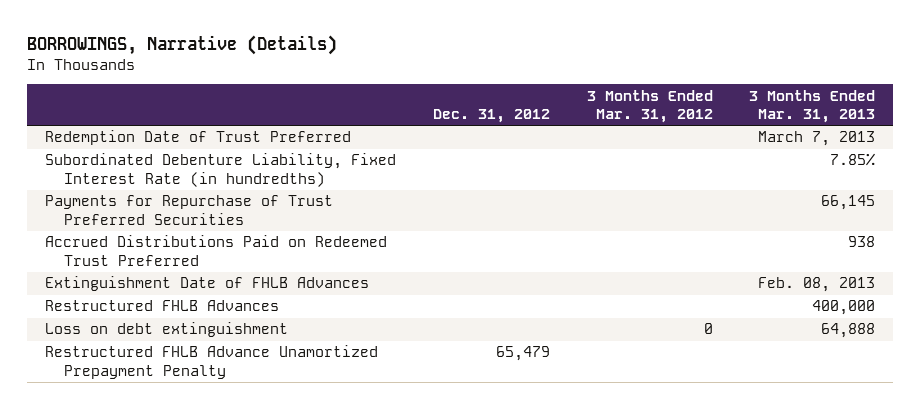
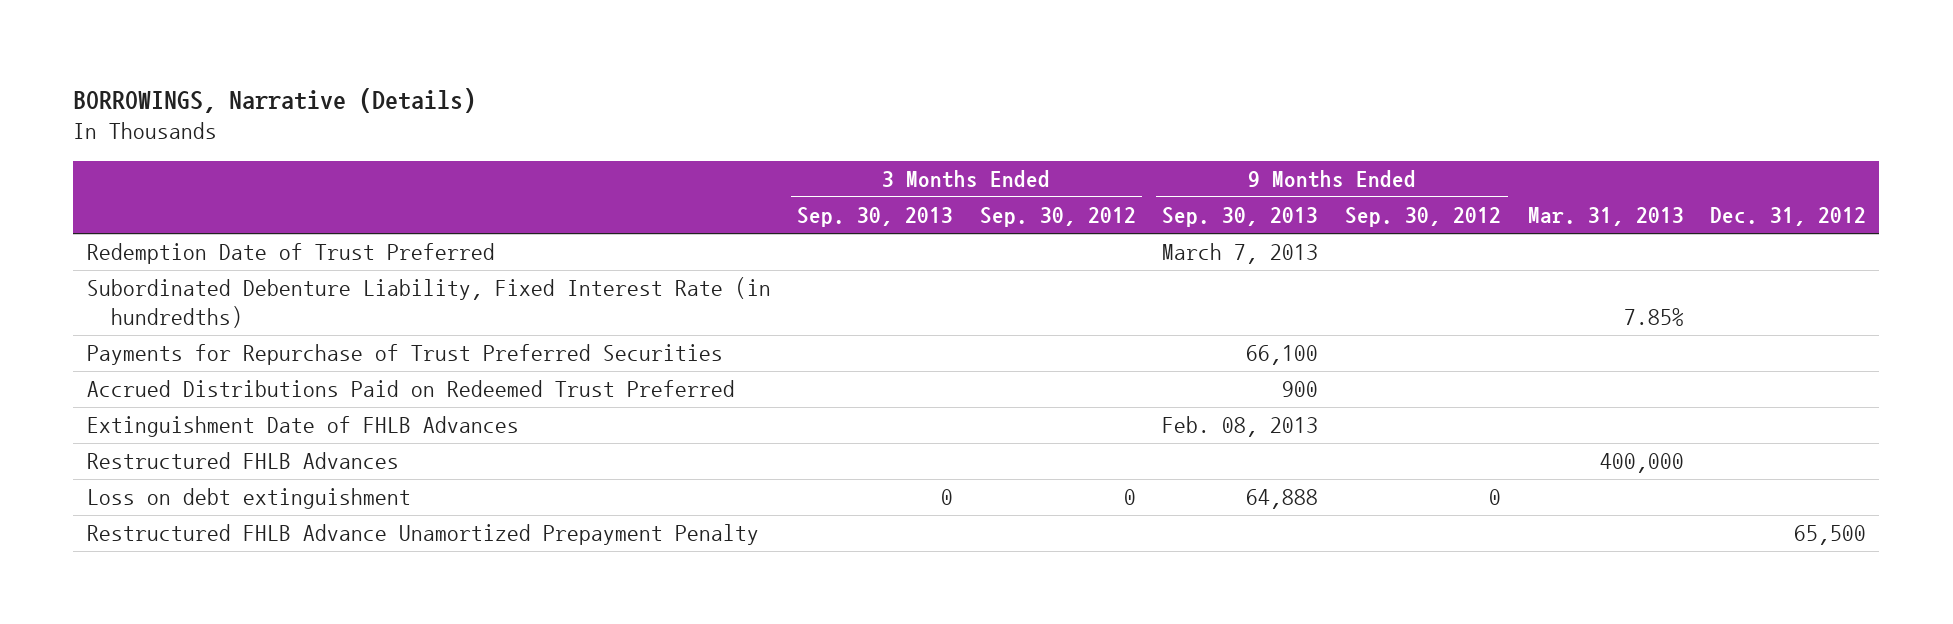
- | Dec. 31, 2012 | 3 Months Ended Mar. 31, 2012 | 3 Months Ended Mar. 31, 2013
+ | 3 Months Ended Sep. 30, 2013 | 3 Months Ended Sep. 30, 2012 | 9 Months Ended Sep. 30, 2013 | 9 Months Ended Sep. 30, 2012 | Mar. 31, 2013 | Dec. 31, 2012
- Restructured FHLB Advance Unamortized Prepayment Penalty | 65,479 | |
+ Restructured FHLB Advance Unamortized Prepayment Penalty | | | | | | 65,500

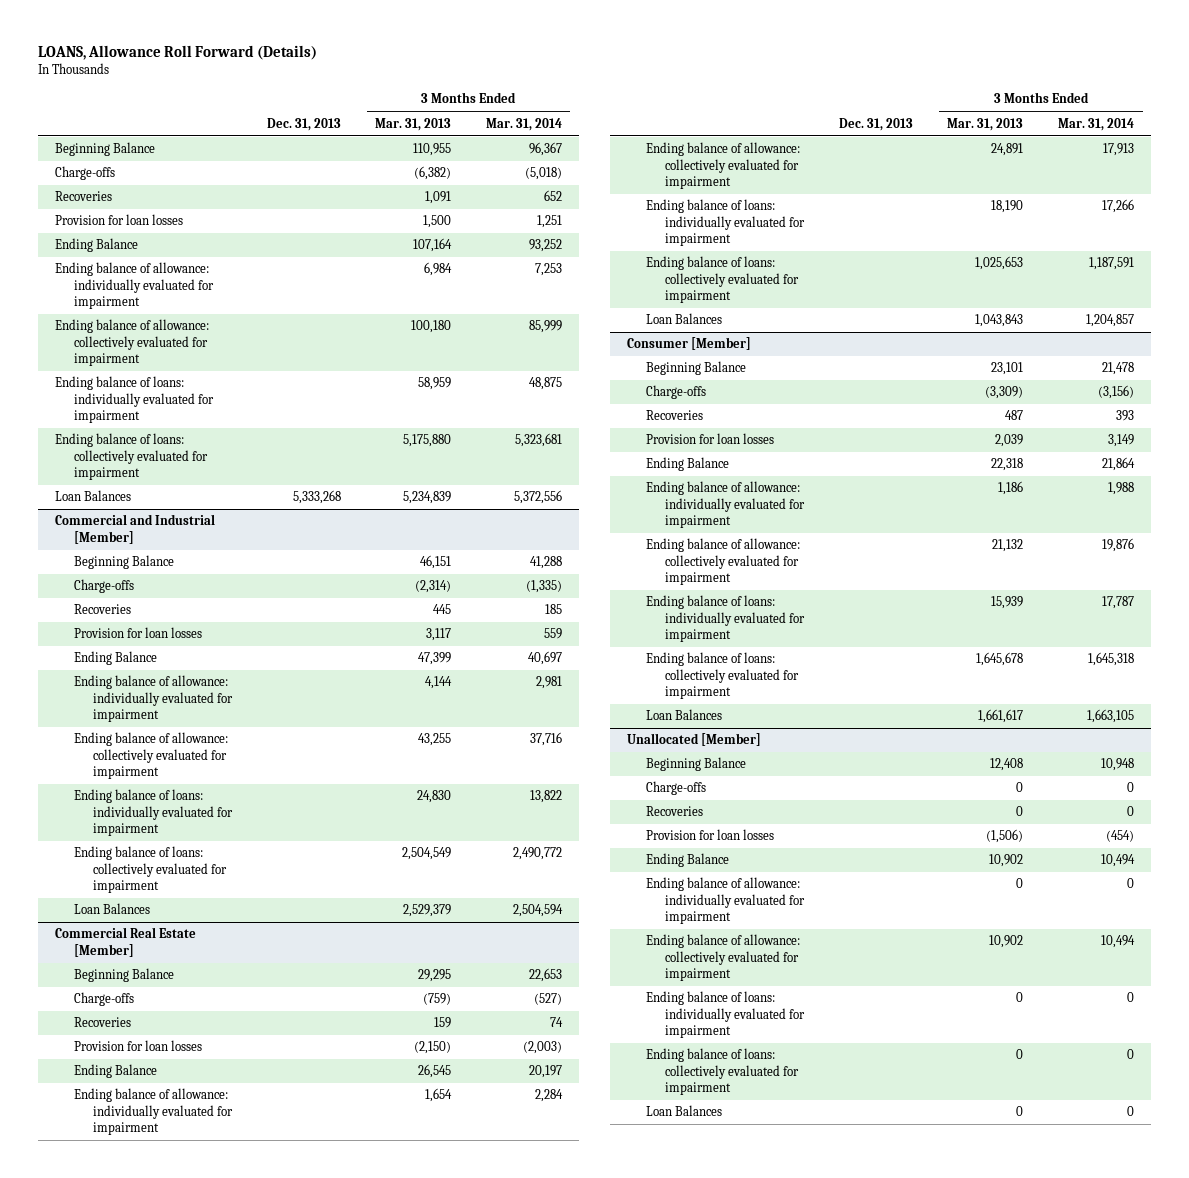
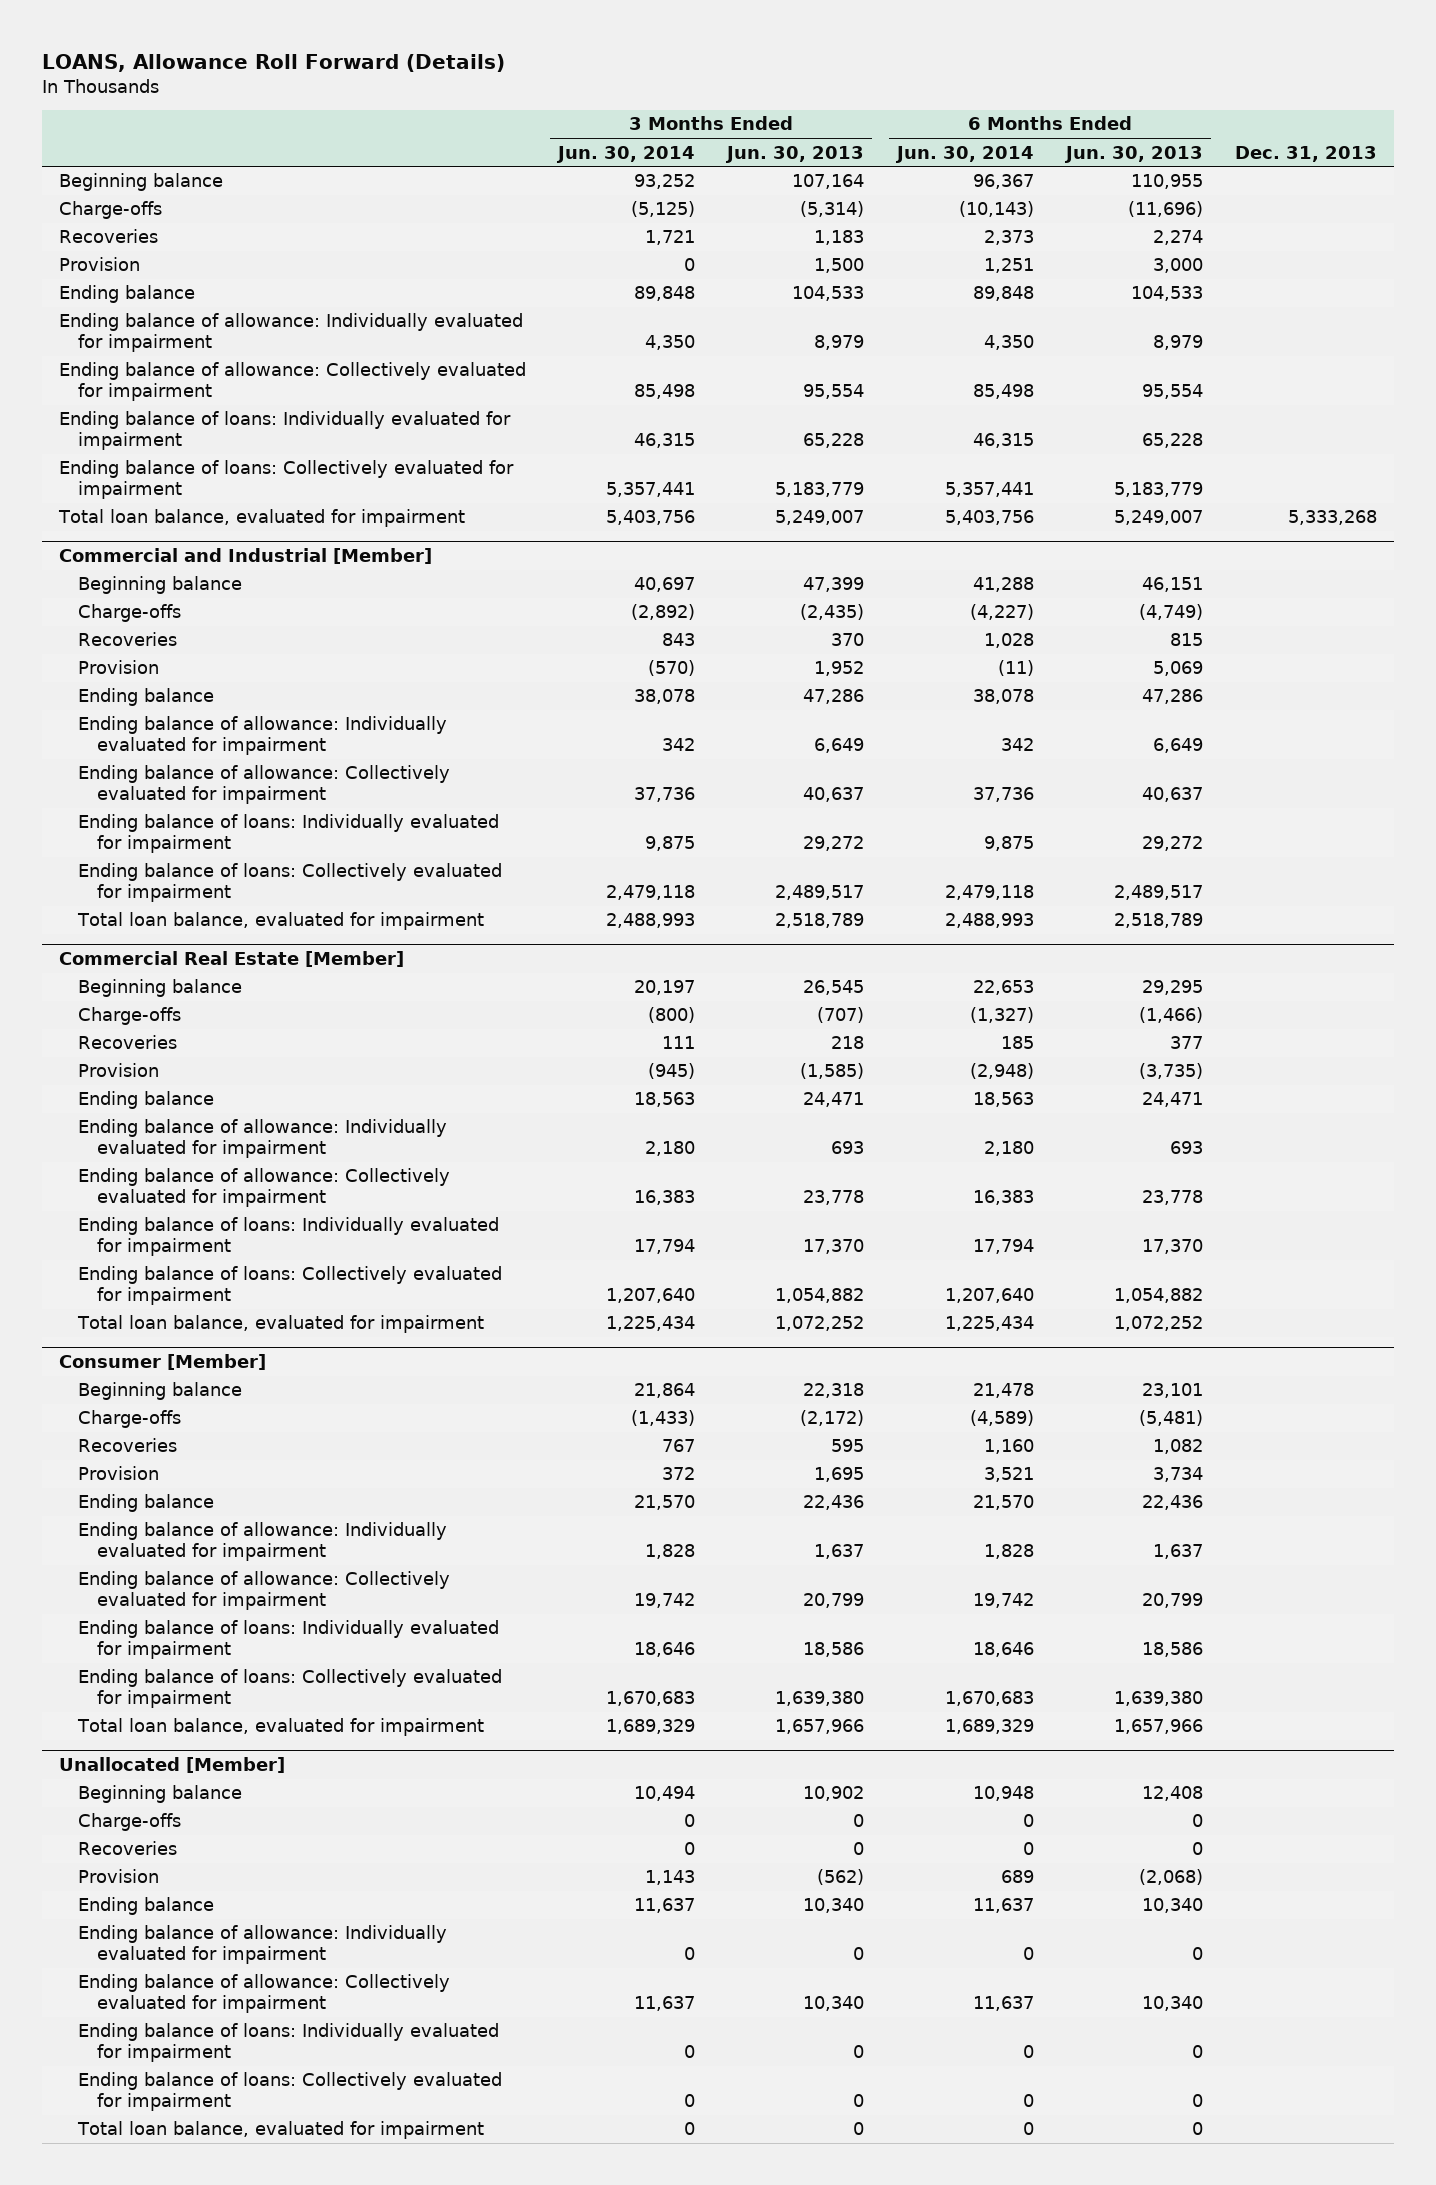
- | Dec. 31, 2013 | 3 Months Ended Mar. 31, 2013 | 3 Months Ended Mar. 31, 2014
+ | 3 Months Ended Jun. 30, 2014 | 3 Months Ended Jun. 30, 2013 | 6 Months Ended Jun. 30, 2014 | 6 Months Ended Jun. 30, 2013 | Dec. 31, 2013
- Beginning Balance | | 110,955 | 96,367
+ Beginning balance | 93,252 | 107,164 | 96,367 | 110,955 |
- Provision for loan losses | | 1,500 | 1,251
- Ending Balance | | 107,164 | 93,252
- Ending balance of allowance: individually evaluated for impairment | | 6,984 | 7,253
- Ending balance of allowance: collectively evaluated for impairment | | 100,180 | 85,999
- Ending balance of loans: individually evaluated for impairment | | 58,959 | 48,875
- Ending balance of loans: collectively evaluated for impairment | | 5,175,880 | 5,323,681
- Loan Balances | 5,333,268 | 5,234,839 | 5,372,556
+ Provision | 0 | 1,500 | 1,251 | 3,000 |
+ Ending balance | 89,848 | 104,533 | 89,848 | 104,533 |
+ Ending balance of allowance: Individually evaluated for impairment | 4,350 | 8,979 | 4,350 | 8,979 |
+ Ending balance of allowance: Collectively evaluated for impairment | 85,498 | 95,554 | 85,498 | 95,554 |
+ Ending balance of loans: Individually evaluated for impairment | 46,315 | 65,228 | 46,315 | 65,228 |
+ Ending balance of loans: Collectively evaluated for impairment | 5,357,441 | 5,183,779 | 5,357,441 | 5,183,779 |
+ Total loan balance, evaluated for impairment | 5,403,756 | 5,249,007 | 5,403,756 | 5,249,007 | 5,333,268
@ Commercial and Industrial [Member]
- Beginning Balance | | 46,151 | 41,288
+ Beginning balance | 40,697 | 47,399 | 41,288 | 46,151 |
- Provision for loan losses | | 3,117 | 559
- Ending Balance | | 47,399 | 40,697
- Ending balance of allowance: individually evaluated for impairment | | 4,144 | 2,981
- Ending balance of allowance: collectively evaluated for impairment | | 43,255 | 37,716
- Ending balance of loans: individually evaluated for impairment | | 24,830 | 13,822
- Ending balance of loans: collectively evaluated for impairment | | 2,504,549 | 2,490,772
- Loan Balances | | 2,529,379 | 2,504,594
+ Provision | (570) | 1,952 | (11) | 5,069 |
+ Ending balance | 38,078 | 47,286 | 38,078 | 47,286 |
+ Ending balance of allowance: Individually evaluated for impairment | 342 | 6,649 | 342 | 6,649 |
+ Ending balance of allowance: Collectively evaluated for impairment | 37,736 | 40,637 | 37,736 | 40,637 |
+ Ending balance of loans: Individually evaluated for impairment | 9,875 | 29,272 | 9,875 | 29,272 |
+ Ending balance of loans: Collectively evaluated for impairment | 2,479,118 | 2,489,517 | 2,479,118 | 2,489,517 |
+ Total loan balance, evaluated for impairment | 2,488,993 | 2,518,789 | 2,488,993 | 2,518,789 |
@ Commercial Real Estate [Member]
- Beginning Balance | | 29,295 | 22,653
+ Beginning balance | 20,197 | 26,545 | 22,653 | 29,295 |
- Provision for loan losses | | (2,150) | (2,003)
- Ending Balance | | 26,545 | 20,197
- Ending balance of allowance: individually evaluated for impairment | | 1,654 | 2,284
- Ending balance of allowance: collectively evaluated for impairment | | 24,891 | 17,913
- Ending balance of loans: individually evaluated for impairment | | 18,190 | 17,266
- Ending balance of loans: collectively evaluated for impairment | | 1,025,653 | 1,187,591
- Loan Balances | | 1,043,843 | 1,204,857
+ Provision | (945) | (1,585) | (2,948) | (3,735) |
+ Ending balance | 18,563 | 24,471 | 18,563 | 24,471 |
+ Ending balance of allowance: Individually evaluated for impairment | 2,180 | 693 | 2,180 | 693 |
+ Ending balance of allowance: Collectively evaluated for impairment | 16,383 | 23,778 | 16,383 | 23,778 |
+ Ending balance of loans: Individually evaluated for impairment | 17,794 | 17,370 | 17,794 | 17,370 |
+ Ending balance of loans: Collectively evaluated for impairment | 1,207,640 | 1,054,882 | 1,207,640 | 1,054,882 |
+ Total loan balance, evaluated for impairment | 1,225,434 | 1,072,252 | 1,225,434 | 1,072,252 |
@ Consumer [Member]
- Beginning Balance | | 23,101 | 21,478
+ Beginning balance | 21,864 | 22,318 | 21,478 | 23,101 |
- Provision for loan losses | | 2,039 | 3,149
- Ending Balance | | 22,318 | 21,864
- Ending balance of allowance: individually evaluated for impairment | | 1,186 | 1,988
- Ending balance of allowance: collectively evaluated for impairment | | 21,132 | 19,876
- Ending balance of loans: individually evaluated for impairment | | 15,939 | 17,787
- Ending balance of loans: collectively evaluated for impairment | | 1,645,678 | 1,645,318
- Loan Balances | | 1,661,617 | 1,663,105
+ Provision | 372 | 1,695 | 3,521 | 3,734 |
+ Ending balance | 21,570 | 22,436 | 21,570 | 22,436 |
+ Ending balance of allowance: Individually evaluated for impairment | 1,828 | 1,637 | 1,828 | 1,637 |
+ Ending balance of allowance: Collectively evaluated for impairment | 19,742 | 20,799 | 19,742 | 20,799 |
+ Ending balance of loans: Individually evaluated for impairment | 18,646 | 18,586 | 18,646 | 18,586 |
+ Ending balance of loans: Collectively evaluated for impairment | 1,670,683 | 1,639,380 | 1,670,683 | 1,639,380 |
+ Total loan balance, evaluated for impairment | 1,689,329 | 1,657,966 | 1,689,329 | 1,657,966 |
@ Unallocated [Member]
- Beginning Balance | | 12,408 | 10,948
+ Beginning balance | 10,494 | 10,902 | 10,948 | 12,408 |
- Provision for loan losses | | (1,506) | (454)
- Ending Balance | | 10,902 | 10,494
- Ending balance of allowance: individually evaluated for impairment | | 0 | 0
- Ending balance of allowance: collectively evaluated for impairment | | 10,902 | 10,494
- Ending balance of loans: individually evaluated for impairment | | 0 | 0
- Ending balance of loans: collectively evaluated for impairment | | 0 | 0
- Loan Balances | | 0 | 0
+ Provision | 1,143 | (562) | 689 | (2,068) |
+ Ending balance | 11,637 | 10,340 | 11,637 | 10,340 |
+ Ending balance of allowance: Individually evaluated for impairment | 0 | 0 | 0 | 0 |
+ Ending balance of allowance: Collectively evaluated for impairment | 11,637 | 10,340 | 11,637 | 10,340 |
+ Ending balance of loans: Individually evaluated for impairment | 0 | 0 | 0 | 0 |
+ Ending balance of loans: Collectively evaluated for impairment | 0 | 0 | 0 | 0 |
+ Total loan balance, evaluated for impairment | 0 | 0 | 0 | 0 |

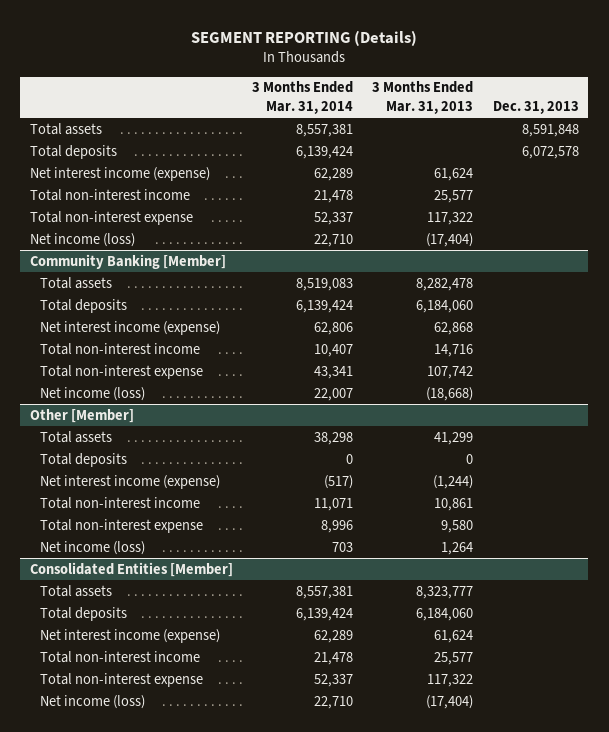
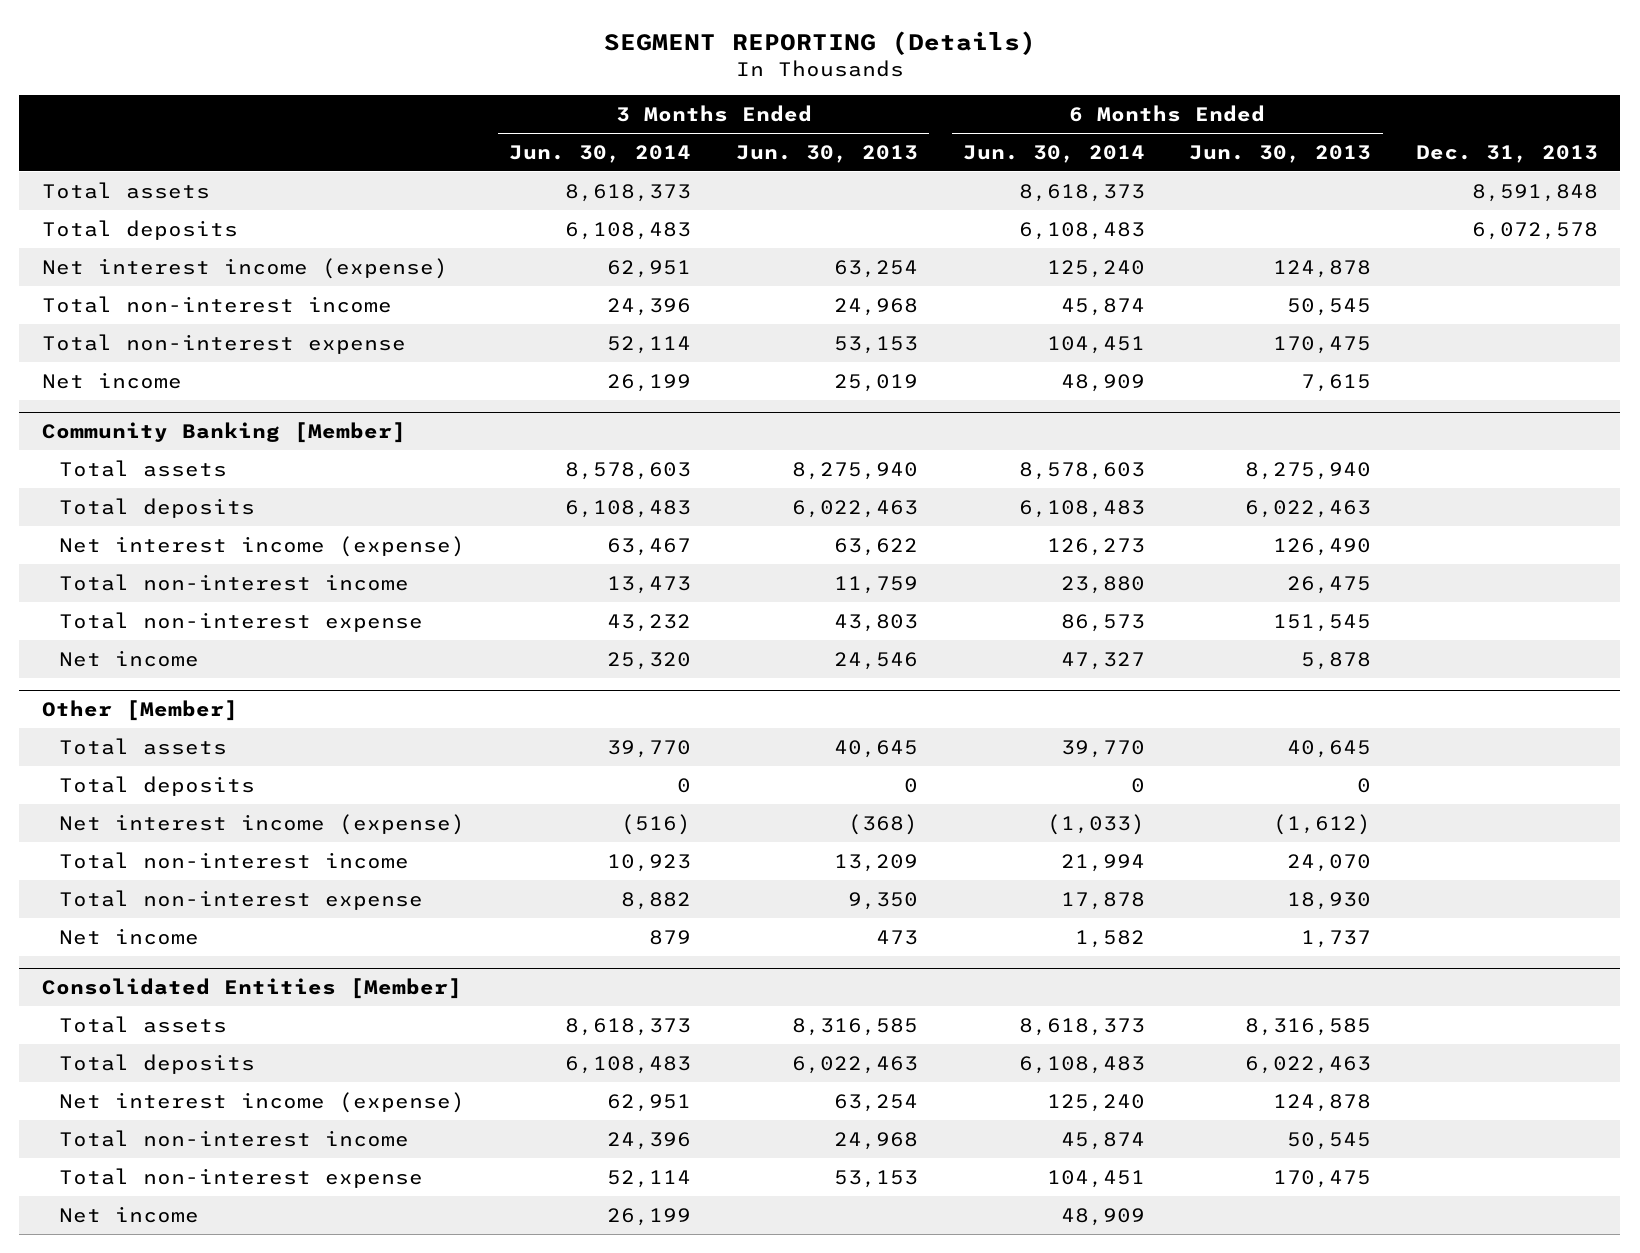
- | 3 Months Ended Mar. 31, 2014 | 3 Months Ended Mar. 31, 2013 | Dec. 31, 2013
+ | 3 Months Ended Jun. 30, 2014 | 3 Months Ended Jun. 30, 2013 | 6 Months Ended Jun. 30, 2014 | 6 Months Ended Jun. 30, 2013 | Dec. 31, 2013
- Net income (loss) | 22,710 | (17,404) |
+ Net income | 26,199 | 25,019 | 48,909 | 7,615 |
@ Community Banking [Member]
- Net income (loss) | 22,007 | (18,668) |
+ Net income | 25,320 | 24,546 | 47,327 | 5,878 |
@ Other [Member]
- Net income (loss) | 703 | 1,264 |
+ Net income | 879 | 473 | 1,582 | 1,737 |
@ Consolidated Entities [Member]
- Net income (loss) | 22,710 | (17,404) |
+ Net income | 26,199 | | 48,909 | |

